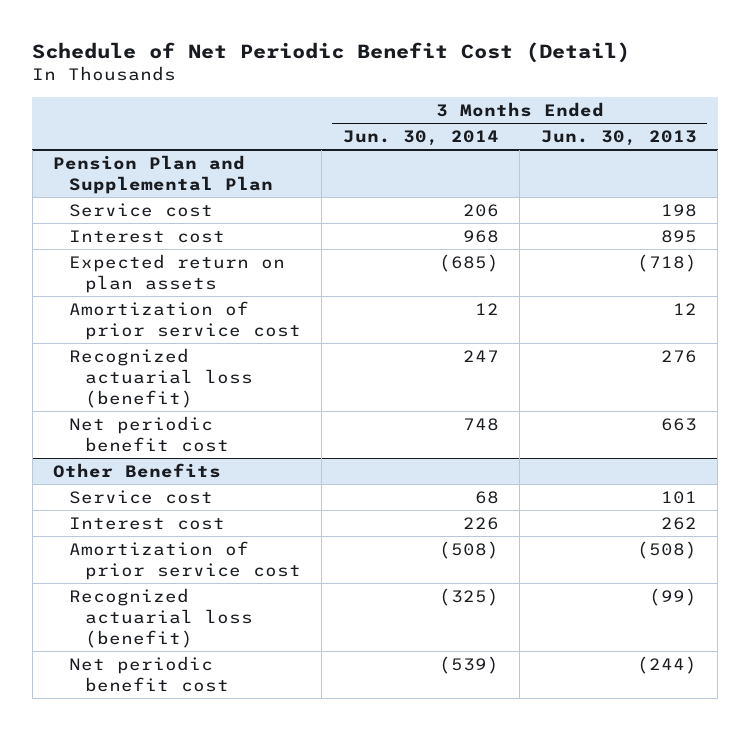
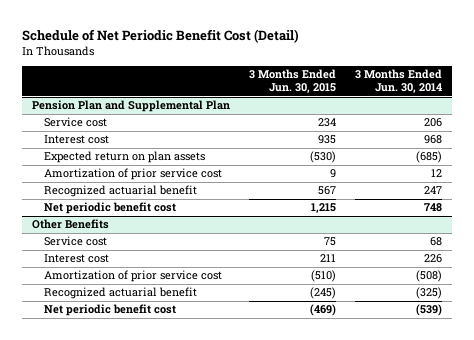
- | 3 Months Ended Jun. 30, 2014 | 3 Months Ended Jun. 30, 2013
+ | 3 Months Ended Jun. 30, 2015 | 3 Months Ended Jun. 30, 2014
@ Pension Plan and Supplemental Plan
- Recognized actuarial loss (benefit) | 247 | 276
+ Recognized actuarial benefit | 567 | 247
@ Other Benefits
- Recognized actuarial loss (benefit) | (325) | (99)
+ Recognized actuarial benefit | (245) | (325)

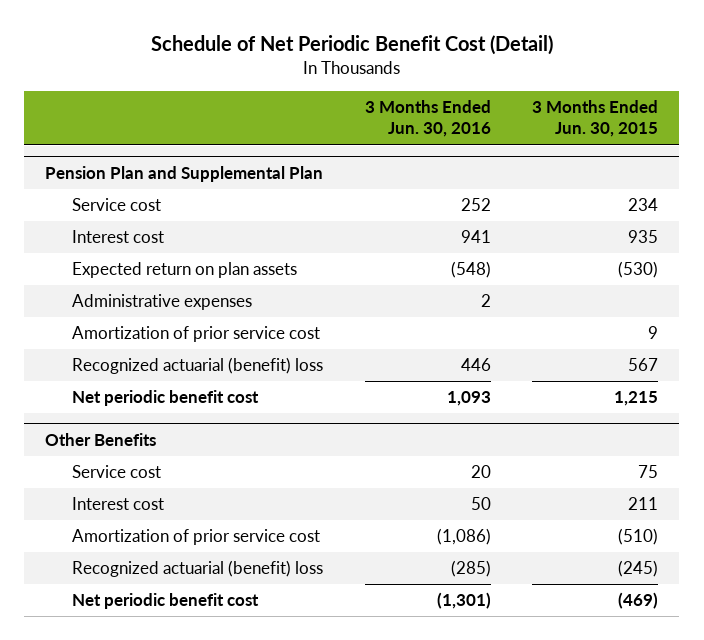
- | 3 Months Ended Jun. 30, 2015 | 3 Months Ended Jun. 30, 2014
+ | 3 Months Ended Jun. 30, 2016 | 3 Months Ended Jun. 30, 2015
@ Pension Plan and Supplemental Plan
+ Administrative expenses | 2 |
- Recognized actuarial benefit | 567 | 247
+ Recognized actuarial (benefit) loss | 446 | 567
@ Other Benefits
- Recognized actuarial benefit | (245) | (325)
+ Recognized actuarial (benefit) loss | (285) | (245)

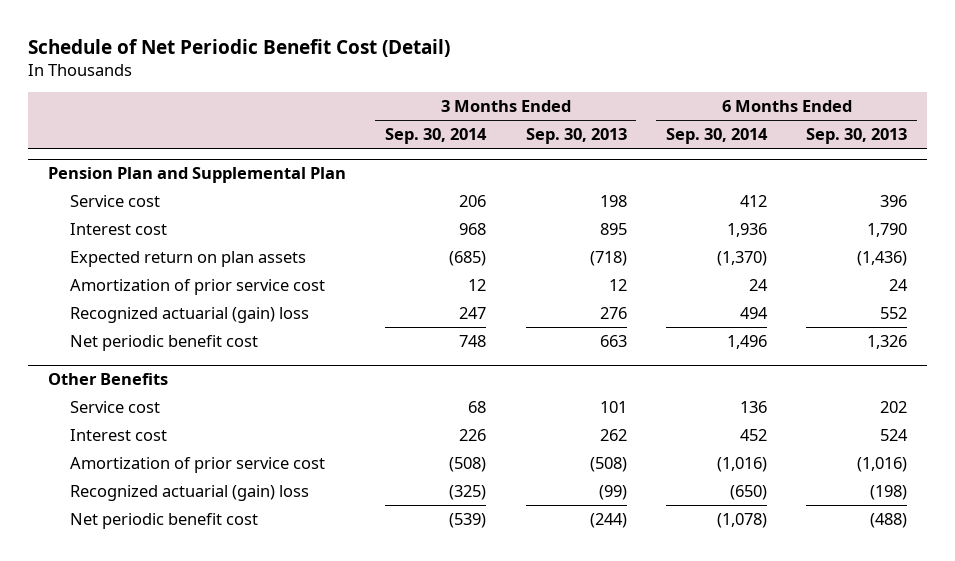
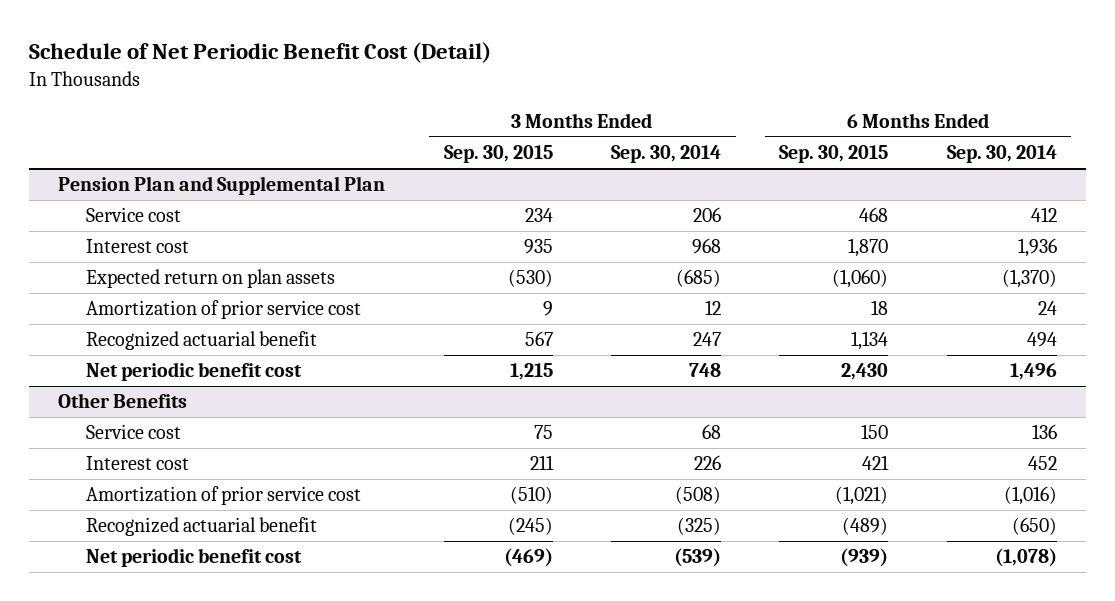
- | 3 Months Ended Sep. 30, 2014 | 3 Months Ended Sep. 30, 2013 | 6 Months Ended Sep. 30, 2014 | 6 Months Ended Sep. 30, 2013
+ | 3 Months Ended Sep. 30, 2015 | 3 Months Ended Sep. 30, 2014 | 6 Months Ended Sep. 30, 2015 | 6 Months Ended Sep. 30, 2014
@ Pension Plan and Supplemental Plan
- Recognized actuarial (gain) loss | 247 | 276 | 494 | 552
+ Recognized actuarial benefit | 567 | 247 | 1,134 | 494
@ Other Benefits
- Recognized actuarial (gain) loss | (325) | (99) | (650) | (198)
+ Recognized actuarial benefit | (245) | (325) | (489) | (650)

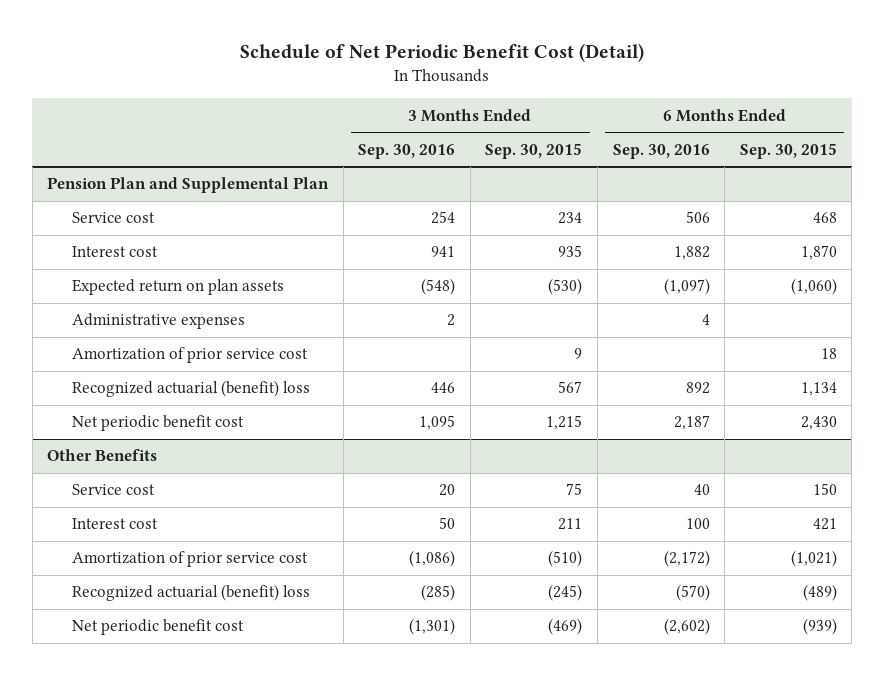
- | 3 Months Ended Sep. 30, 2015 | 3 Months Ended Sep. 30, 2014 | 6 Months Ended Sep. 30, 2015 | 6 Months Ended Sep. 30, 2014
+ | 3 Months Ended Sep. 30, 2016 | 3 Months Ended Sep. 30, 2015 | 6 Months Ended Sep. 30, 2016 | 6 Months Ended Sep. 30, 2015
@ Pension Plan and Supplemental Plan
+ Administrative expenses | 2 | | 4 |
- Recognized actuarial benefit | 567 | 247 | 1,134 | 494
+ Recognized actuarial (benefit) loss | 446 | 567 | 892 | 1,134
@ Other Benefits
- Recognized actuarial benefit | (245) | (325) | (489) | (650)
+ Recognized actuarial (benefit) loss | (285) | (245) | (570) | (489)

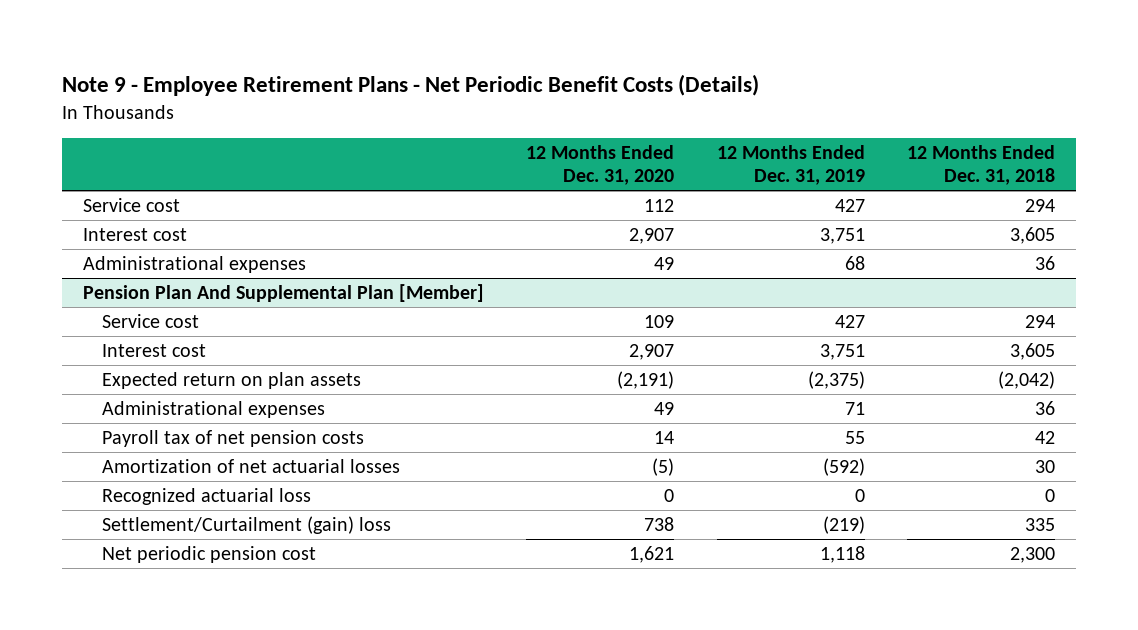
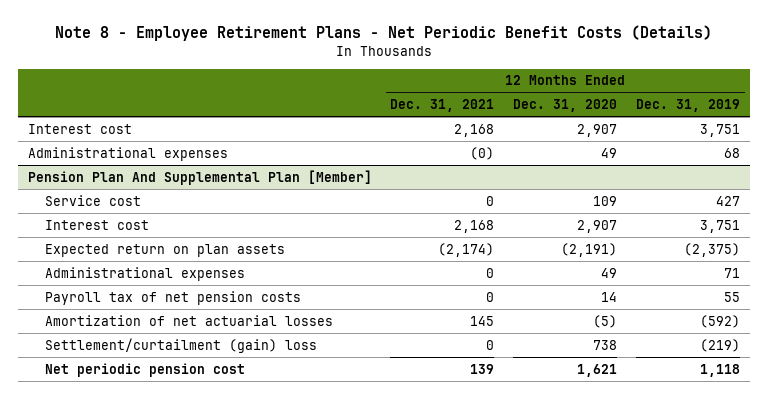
- Note 9 - Employee Retirement Plans - Net Periodic Benefit Costs (Details)
+ Note 8 - Employee Retirement Plans - Net Periodic Benefit Costs (Details)
- | 12 Months Ended Dec. 31, 2020 | 12 Months Ended Dec. 31, 2019 | 12 Months Ended Dec. 31, 2018
+ | 12 Months Ended Dec. 31, 2021 | 12 Months Ended Dec. 31, 2020 | 12 Months Ended Dec. 31, 2019
- Service cost | 112 | 427 | 294
@ Pension Plan And Supplemental Plan [Member]
- Recognized actuarial loss | 0 | 0 | 0
- Settlement/Curtailment (gain) loss | 738 | (219) | 335
+ Settlement/curtailment (gain) loss | 0 | 738 | (219)

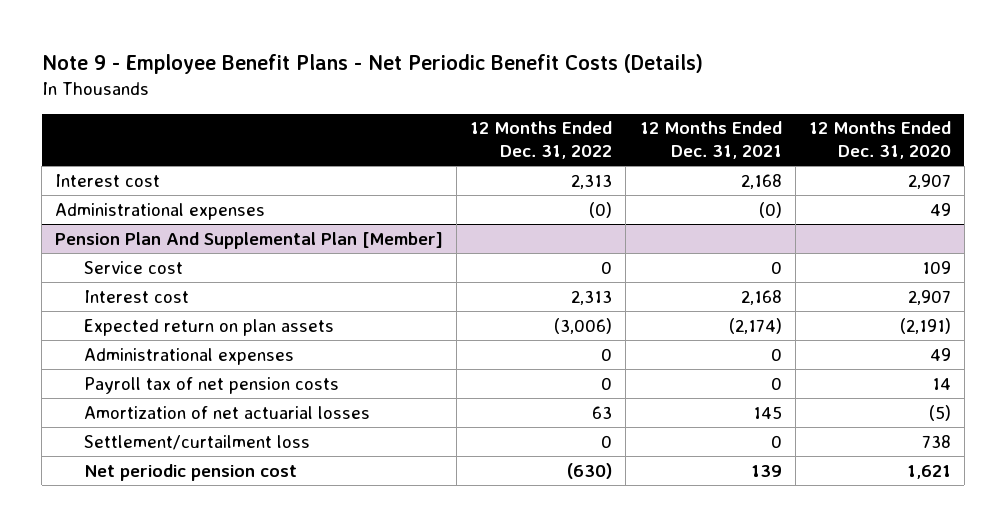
- Note 8 - Employee Retirement Plans - Net Periodic Benefit Costs (Details)
+ Note 9 - Employee Benefit Plans - Net Periodic Benefit Costs (Details)
- | 12 Months Ended Dec. 31, 2021 | 12 Months Ended Dec. 31, 2020 | 12 Months Ended Dec. 31, 2019
+ | 12 Months Ended Dec. 31, 2022 | 12 Months Ended Dec. 31, 2021 | 12 Months Ended Dec. 31, 2020
@ Pension Plan And Supplemental Plan [Member]
- Settlement/curtailment (gain) loss | 0 | 738 | (219)
+ Settlement/curtailment loss | 0 | 0 | 738

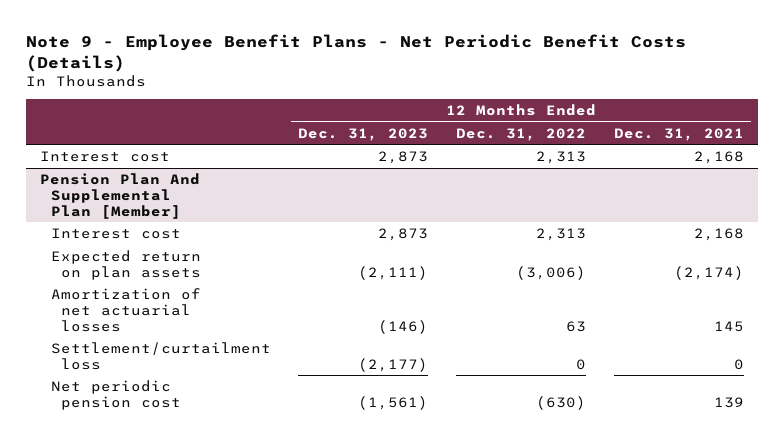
- | 12 Months Ended Dec. 31, 2022 | 12 Months Ended Dec. 31, 2021 | 12 Months Ended Dec. 31, 2020
+ | 12 Months Ended Dec. 31, 2023 | 12 Months Ended Dec. 31, 2022 | 12 Months Ended Dec. 31, 2021
- Administrational expenses | (0) | (0) | 49
@ Pension Plan And Supplemental Plan [Member]
- Service cost | 0 | 0 | 109
- Administrational expenses | 0 | 0 | 49
- Payroll tax of net pension costs | 0 | 0 | 14

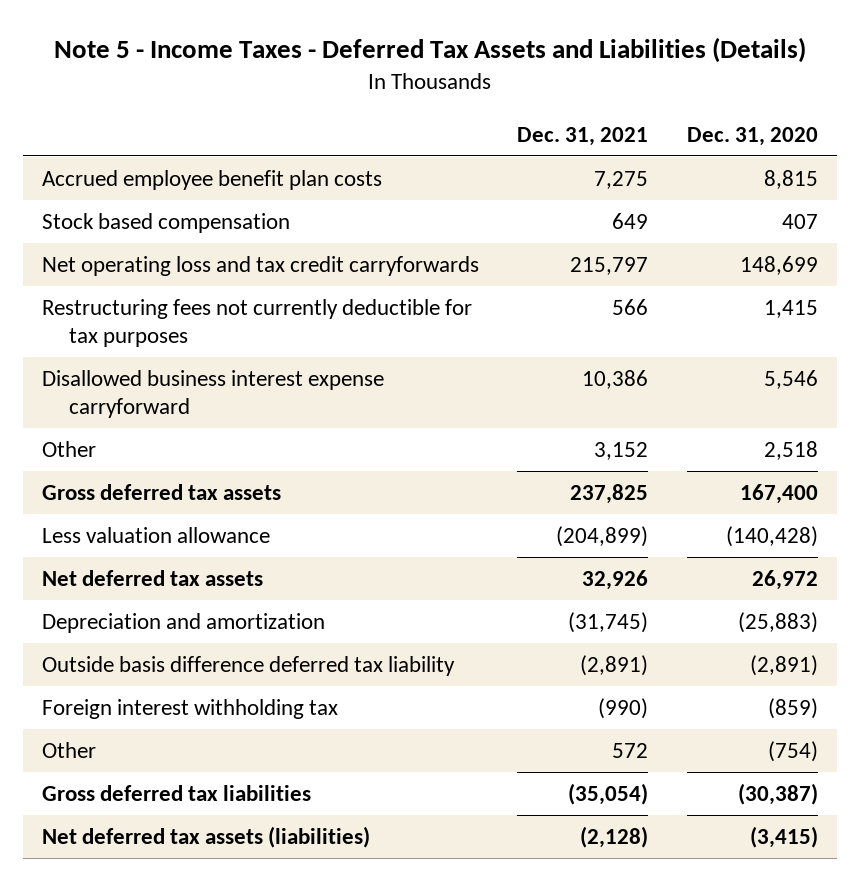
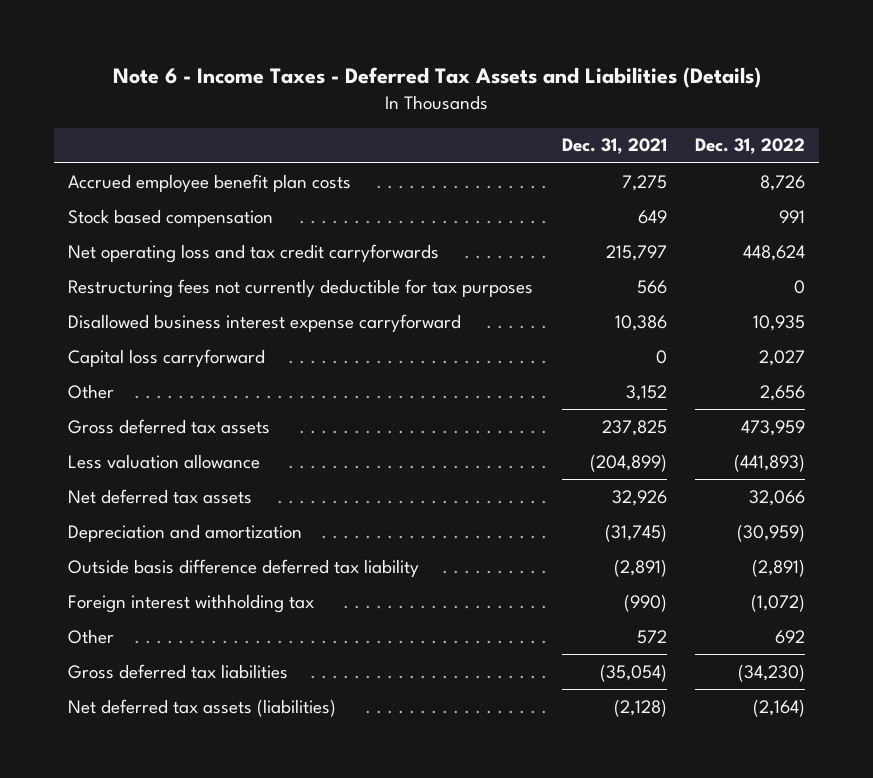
- Note 5 - Income Taxes - Deferred Tax Assets and Liabilities (Details)
+ Note 6 - Income Taxes - Deferred Tax Assets and Liabilities (Details)
- | Dec. 31, 2021 | Dec. 31, 2020
+ | Dec. 31, 2021 | Dec. 31, 2022
+ Capital loss carryforward | 0 | 2,027

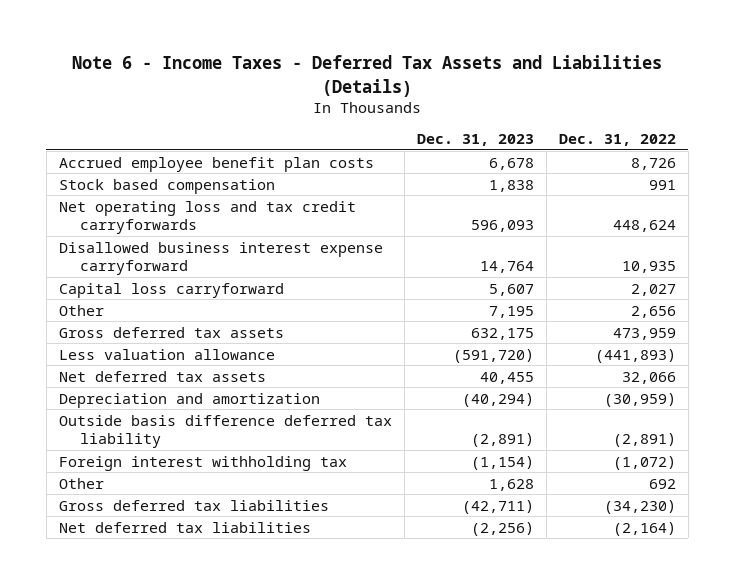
- | Dec. 31, 2021 | Dec. 31, 2022
+ | Dec. 31, 2023 | Dec. 31, 2022
- Restructuring fees not currently deductible for tax purposes | 566 | 0
- Net deferred tax assets (liabilities) | (2,128) | (2,164)
+ Net deferred tax liabilities | (2,256) | (2,164)

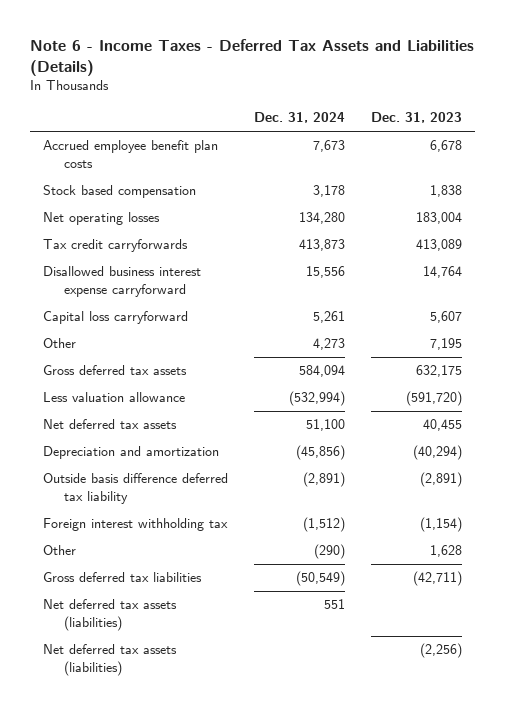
- | Dec. 31, 2023 | Dec. 31, 2022
+ | Dec. 31, 2024 | Dec. 31, 2023
- Net operating loss and tax credit carryforwards | 596,093 | 448,624
+ Net operating losses | 134,280 | 183,004
+ Tax credit carryforwards | 413,873 | 413,089
- Net deferred tax liabilities | (2,256) | (2,164)
+ Net deferred tax assets (liabilities) | 551 |
+ Net deferred tax assets (liabilities) | | (2,256)

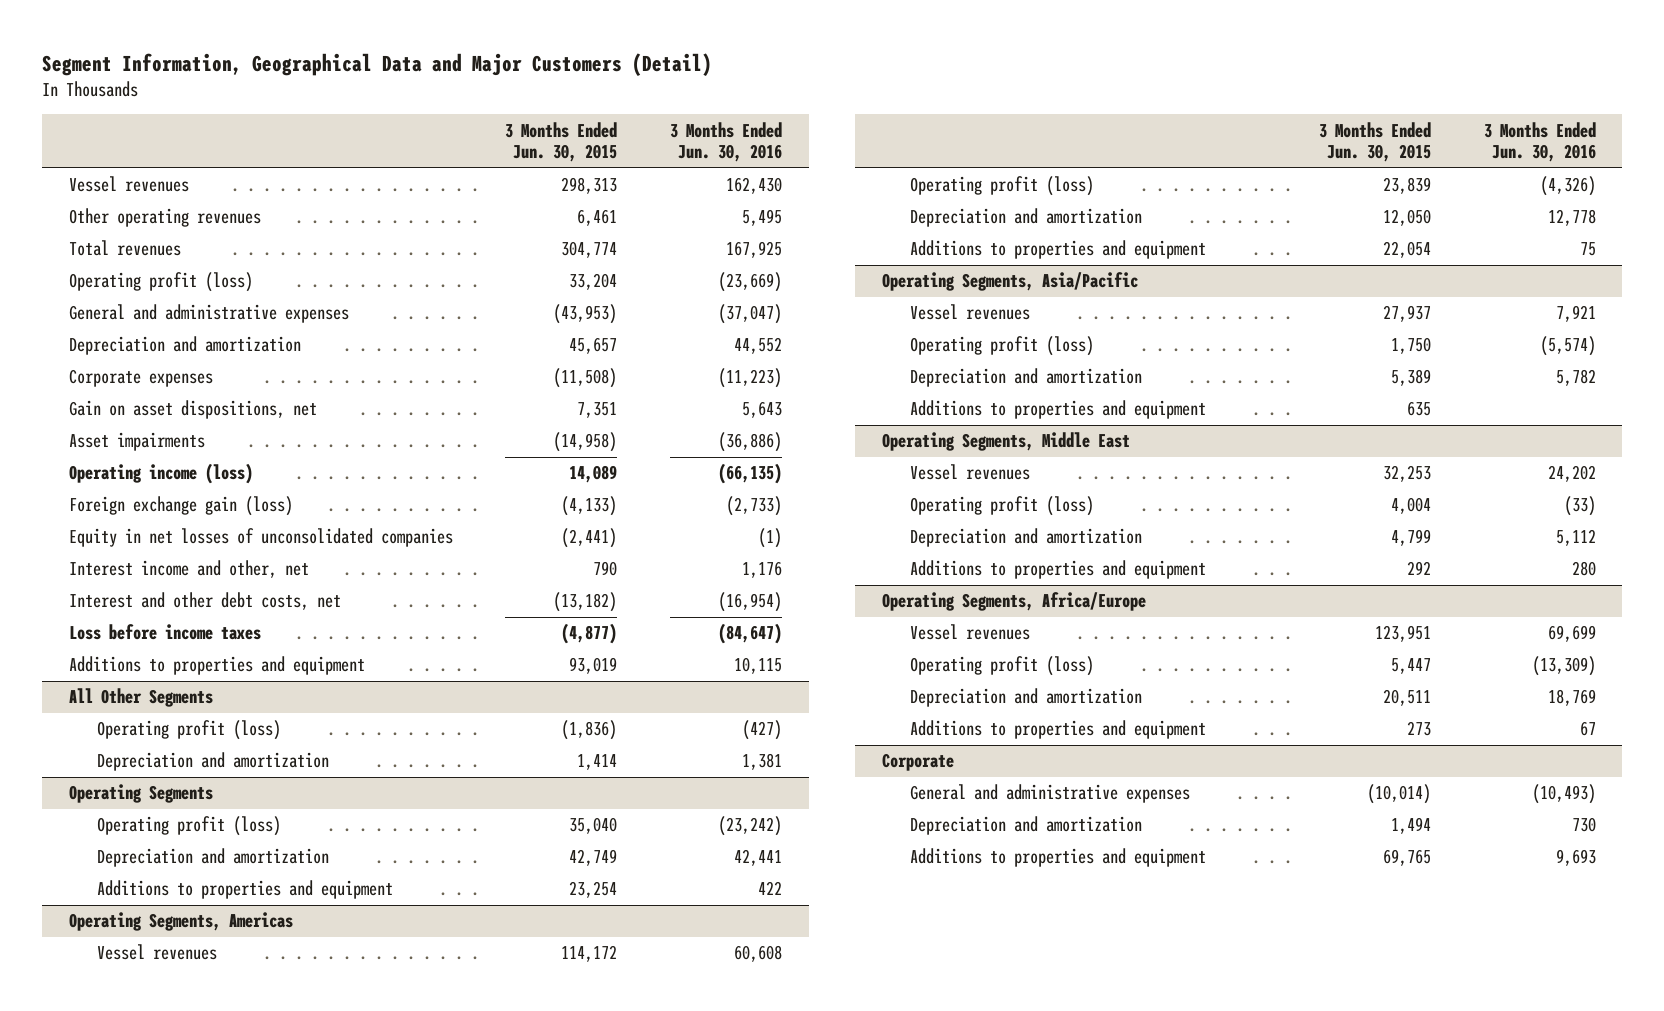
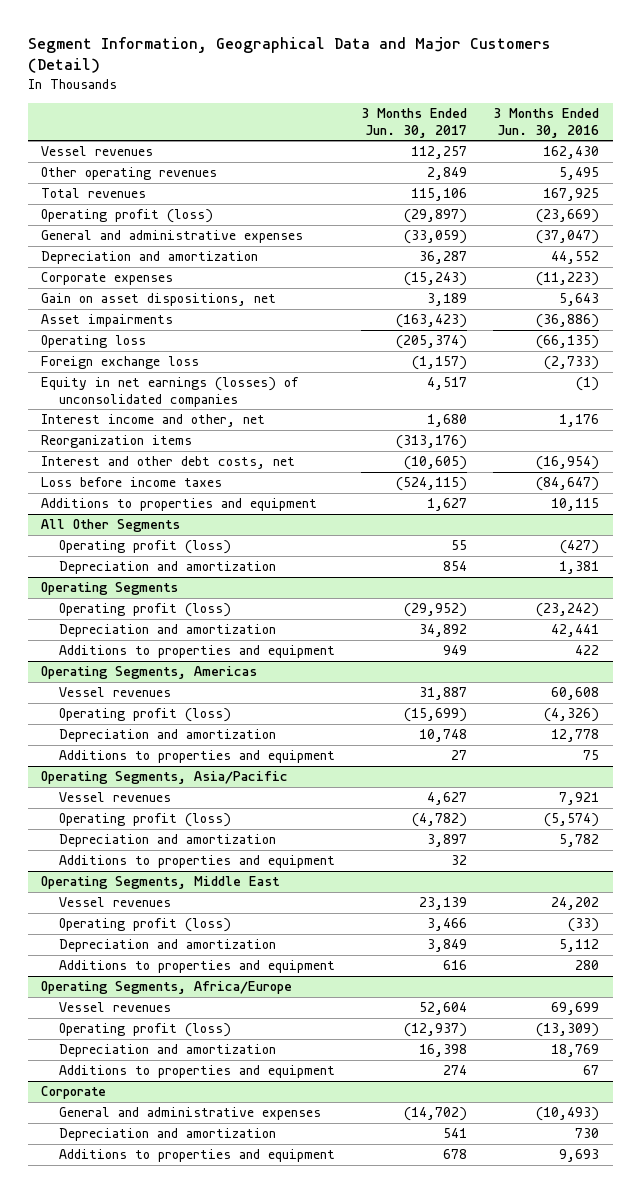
- | 3 Months Ended Jun. 30, 2015 | 3 Months Ended Jun. 30, 2016
+ | 3 Months Ended Jun. 30, 2017 | 3 Months Ended Jun. 30, 2016
- Operating income (loss) | 14,089 | (66,135)
- Foreign exchange gain (loss) | (4,133) | (2,733)
- Equity in net losses of unconsolidated companies | (2,441) | (1)
+ Operating loss | (205,374) | (66,135)
+ Foreign exchange loss | (1,157) | (2,733)
+ Equity in net earnings (losses) of unconsolidated companies | 4,517 | (1)
+ Reorganization items | (313,176) |

